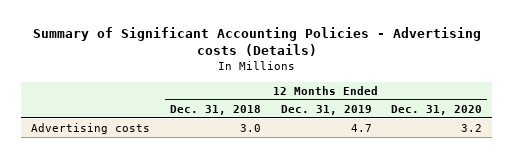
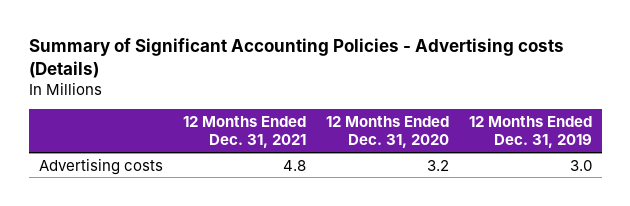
- | 12 Months Ended Dec. 31, 2018 | 12 Months Ended Dec. 31, 2019 | 12 Months Ended Dec. 31, 2020
+ | 12 Months Ended Dec. 31, 2021 | 12 Months Ended Dec. 31, 2020 | 12 Months Ended Dec. 31, 2019
- Advertising costs | 3.0 | 4.7 | 3.2
+ Advertising costs | 4.8 | 3.2 | 3.0

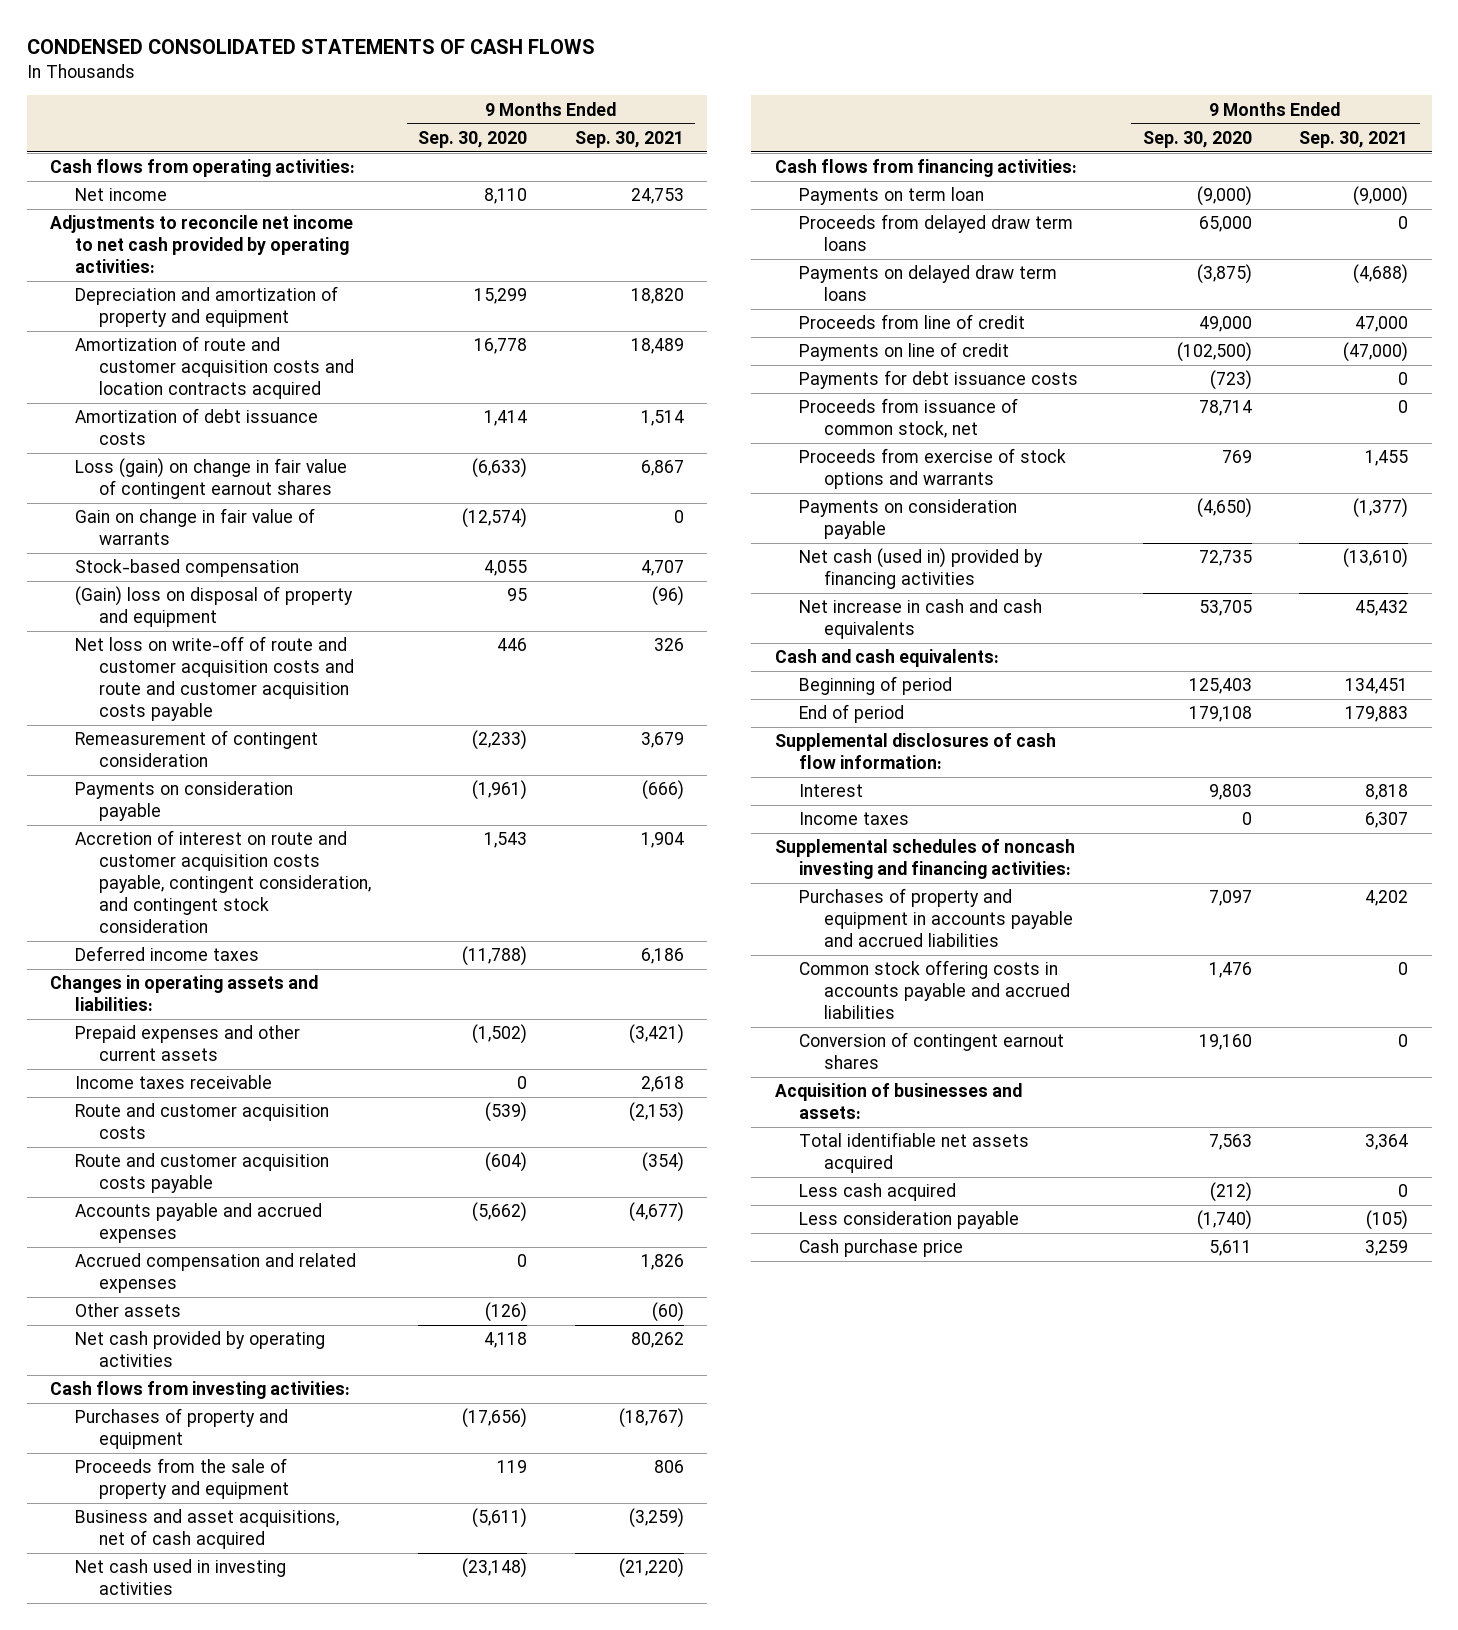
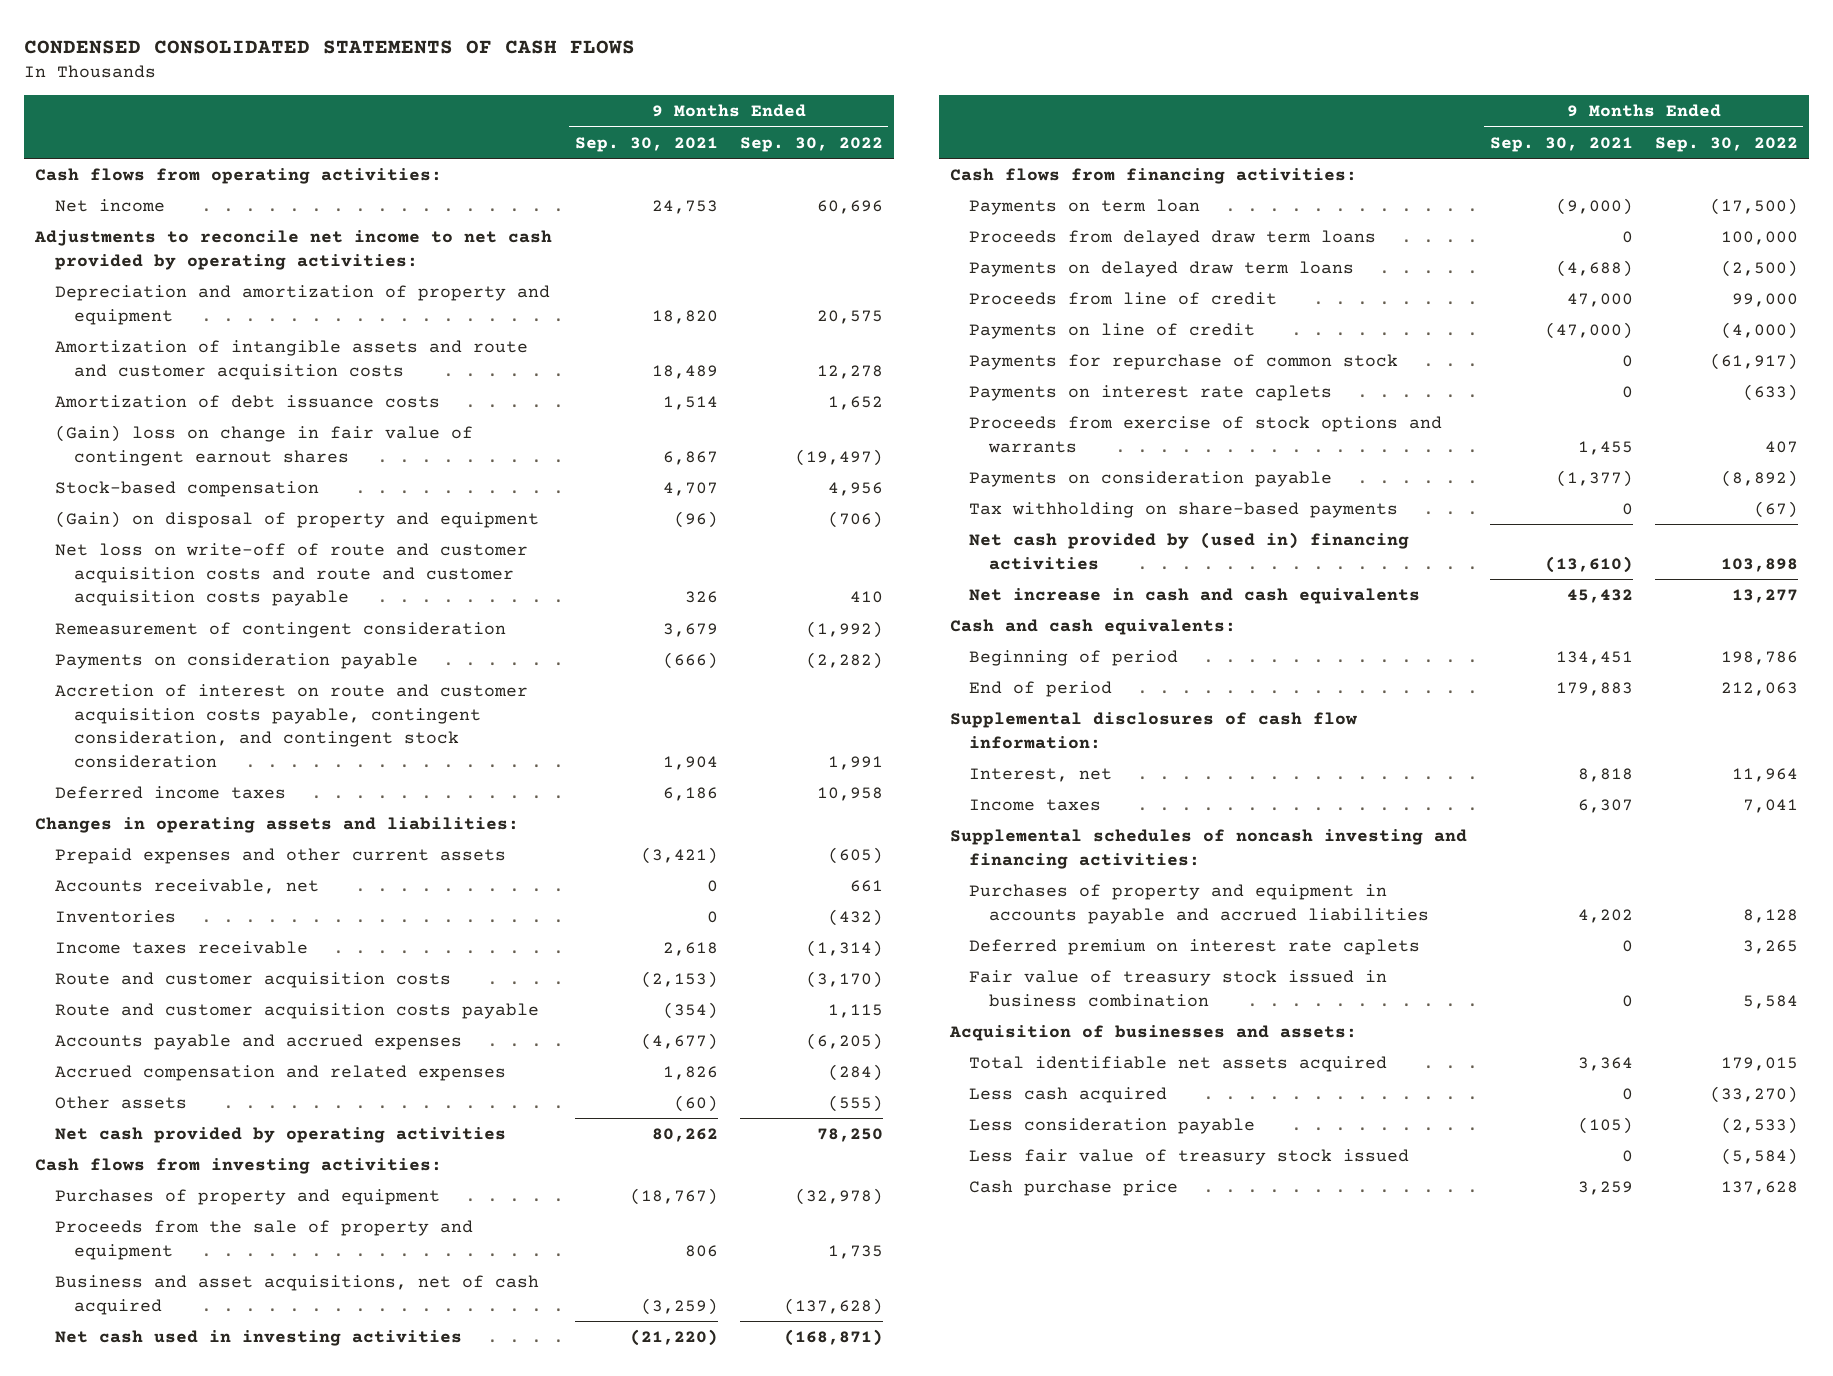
- | 9 Months Ended Sep. 30, 2020 | 9 Months Ended Sep. 30, 2021
+ | 9 Months Ended Sep. 30, 2021 | 9 Months Ended Sep. 30, 2022
- Amortization of route and customer acquisition costs and location contracts acquired | 16,778 | 18,489
+ Amortization of intangible assets and route and customer acquisition costs | 18,489 | 12,278
- Loss (gain) on change in fair value of contingent earnout shares | (6,633) | 6,867
- Gain on change in fair value of warrants | (12,574) | 0
+ (Gain) loss on change in fair value of contingent earnout shares | 6,867 | (19,497)
- (Gain) loss on disposal of property and equipment | 95 | (96)
+ (Gain) on disposal of property and equipment | (96) | (706)
+ Accounts receivable, net | 0 | 661
+ Inventories | 0 | (432)
- Payments for debt issuance costs | (723) | 0
- Proceeds from issuance of common stock, net | 78,714 | 0
+ Payments for repurchase of common stock | 0 | (61,917)
+ Payments on interest rate caplets | 0 | (633)
- Net cash (used in) provided by financing activities | 72,735 | (13,610)
+ Tax withholding on share-based payments | 0 | (67)
+ Net cash provided by (used in) financing activities | (13,610) | 103,898
- Interest | 9,803 | 8,818
+ Interest, net | 8,818 | 11,964
- Common stock offering costs in accounts payable and accrued liabilities | 1,476 | 0
- Conversion of contingent earnout shares | 19,160 | 0
+ Deferred premium on interest rate caplets | 0 | 3,265
+ Fair value of treasury stock issued in business combination | 0 | 5,584
+ Less fair value of treasury stock issued | 0 | (5,584)

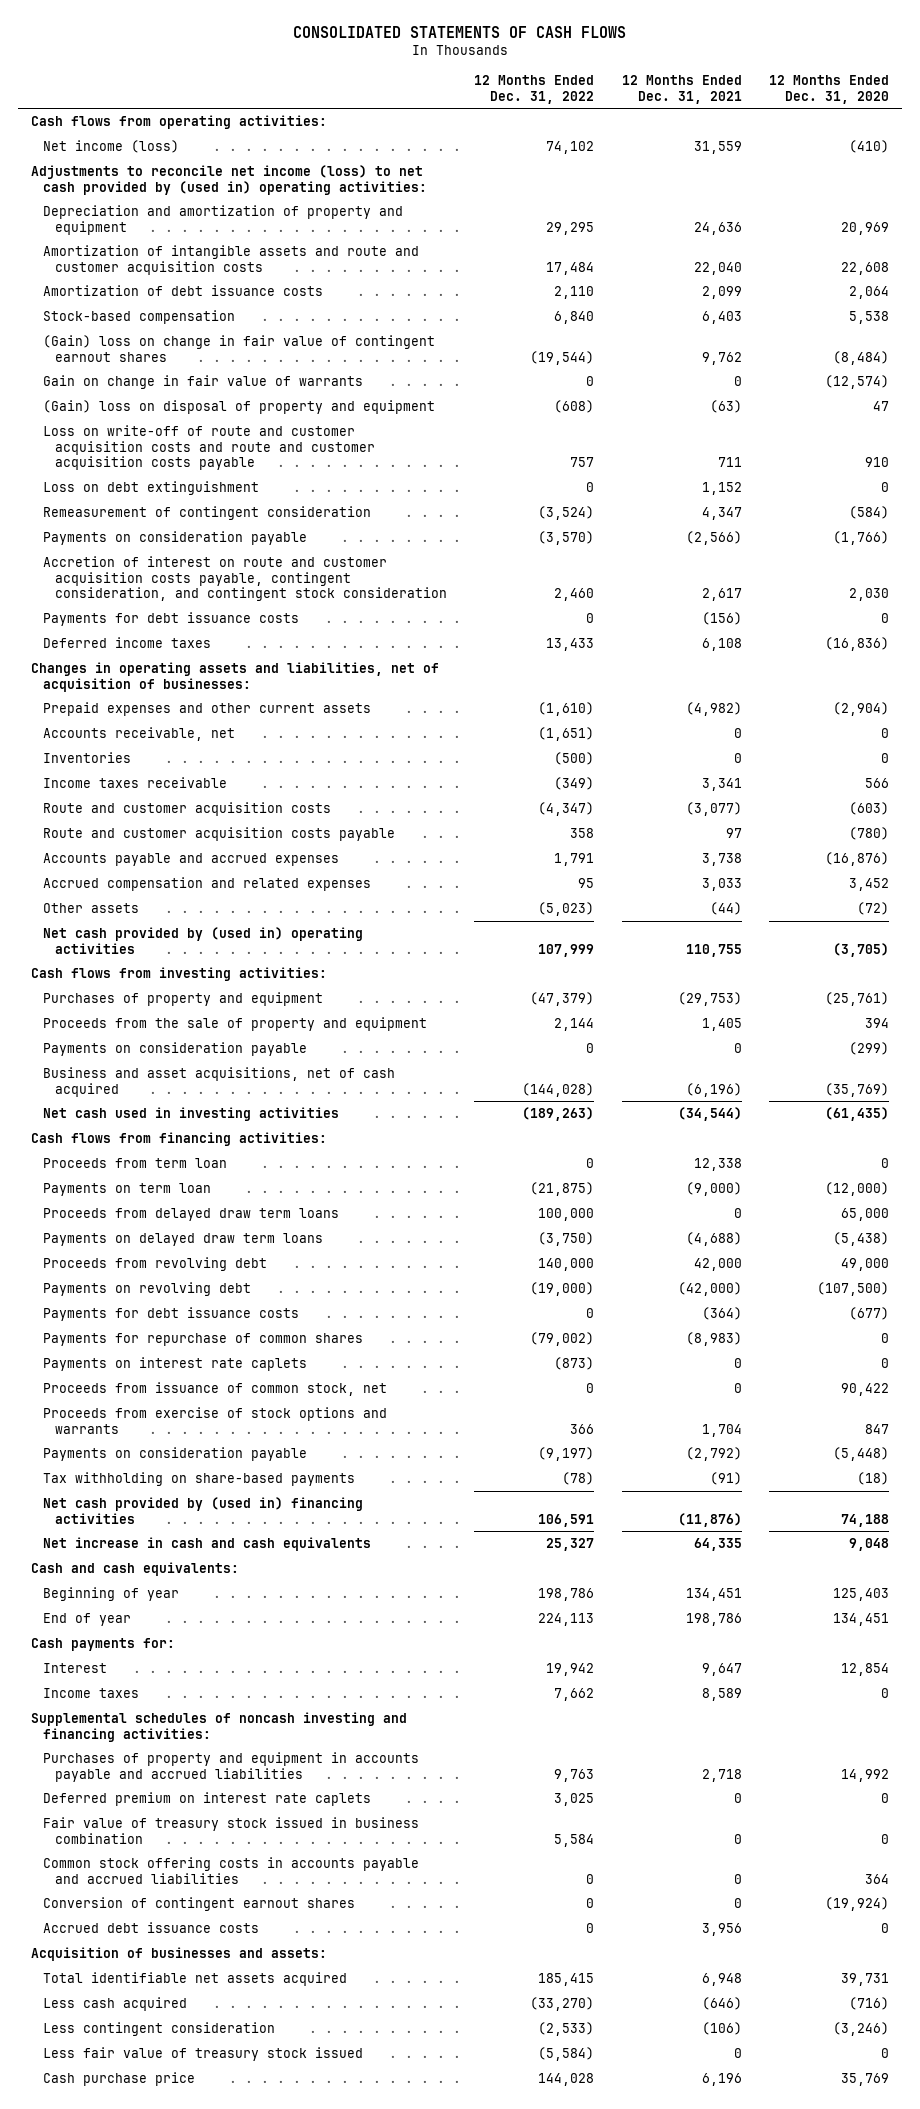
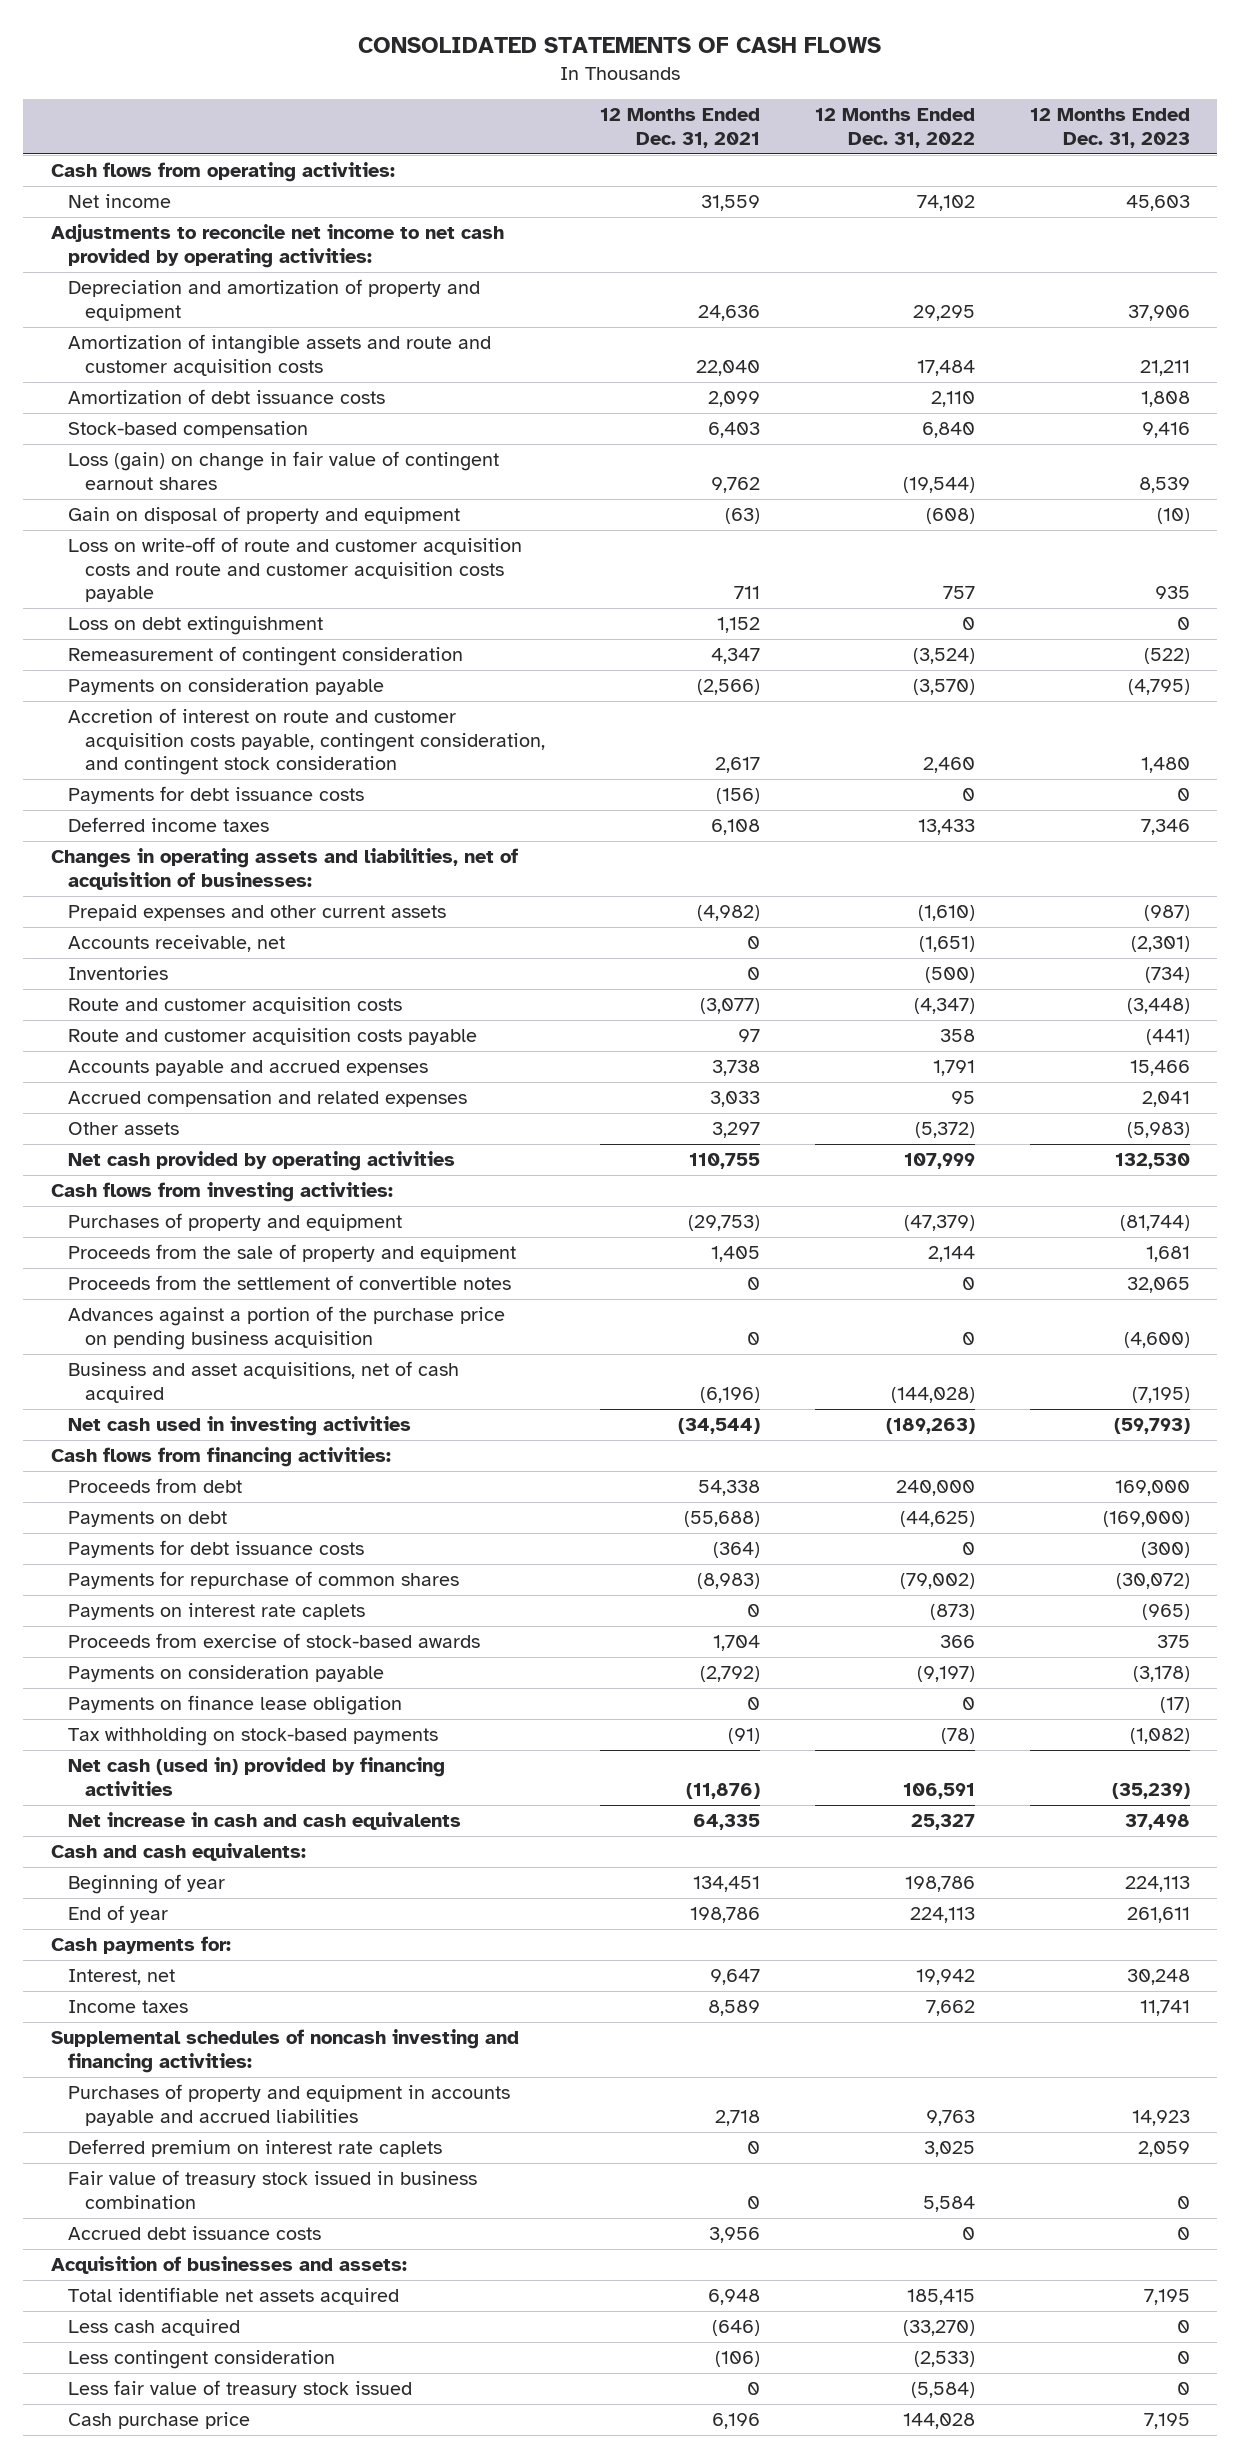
- | 12 Months Ended Dec. 31, 2022 | 12 Months Ended Dec. 31, 2021 | 12 Months Ended Dec. 31, 2020
+ | 12 Months Ended Dec. 31, 2021 | 12 Months Ended Dec. 31, 2022 | 12 Months Ended Dec. 31, 2023
- Net income (loss) | 74,102 | 31,559 | (410)
- Adjustments to reconcile net income (loss) to net cash provided by (used in) operating activities:
+ Net income | 31,559 | 74,102 | 45,603
+ Adjustments to reconcile net income to net cash provided by operating activities:
- (Gain) loss on change in fair value of contingent earnout shares | (19,544) | 9,762 | (8,484)
- Gain on change in fair value of warrants | 0 | 0 | (12,574)
- (Gain) loss on disposal of property and equipment | (608) | (63) | 47
+ Loss (gain) on change in fair value of contingent earnout shares | 9,762 | (19,544) | 8,539
+ Gain on disposal of property and equipment | (63) | (608) | (10)
- Income taxes receivable | (349) | 3,341 | 566
- Other assets | (5,023) | (44) | (72)
- Net cash provided by (used in) operating activities | 107,999 | 110,755 | (3,705)
+ Other assets | 3,297 | (5,372) | (5,983)
+ Net cash provided by operating activities | 110,755 | 107,999 | 132,530
- Payments on consideration payable | 0 | 0 | (299)
+ Proceeds from the settlement of convertible notes | 0 | 0 | 32,065
+ Advances against a portion of the purchase price on pending business acquisition | 0 | 0 | (4,600)
- Proceeds from term loan | 0 | 12,338 | 0
- Payments on term loan | (21,875) | (9,000) | (12,000)
- Proceeds from delayed draw term loans | 100,000 | 0 | 65,000
- Payments on delayed draw term loans | (3,750) | (4,688) | (5,438)
- Proceeds from revolving debt | 140,000 | 42,000 | 49,000
- Payments on revolving debt | (19,000) | (42,000) | (107,500)
+ Proceeds from debt | 54,338 | 240,000 | 169,000
+ Payments on debt | (55,688) | (44,625) | (169,000)
- Proceeds from issuance of common stock, net | 0 | 0 | 90,422
- Proceeds from exercise of stock options and warrants | 366 | 1,704 | 847
+ Proceeds from exercise of stock-based awards | 1,704 | 366 | 375
- Tax withholding on share-based payments | (78) | (91) | (18)
- Net cash provided by (used in) financing activities | 106,591 | (11,876) | 74,188
+ Payments on finance lease obligation | 0 | 0 | (17)
+ Tax withholding on stock-based payments | (91) | (78) | (1,082)
+ Net cash (used in) provided by financing activities | (11,876) | 106,591 | (35,239)
- Interest | 19,942 | 9,647 | 12,854
+ Interest, net | 9,647 | 19,942 | 30,248
- Common stock offering costs in accounts payable and accrued liabilities | 0 | 0 | 364
- Conversion of contingent earnout shares | 0 | 0 | (19,924)

